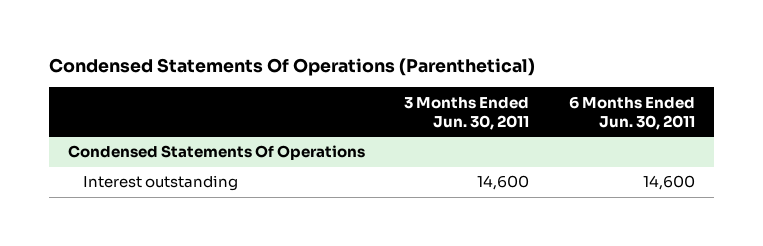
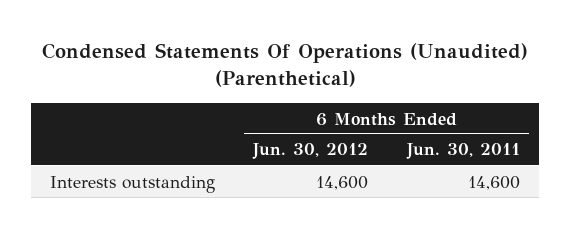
- Condensed Statements Of Operations (Parenthetical)
+ Condensed Statements Of Operations (Unaudited) (Parenthetical)
- | 3 Months Ended Jun. 30, 2011 | 6 Months Ended Jun. 30, 2011
+ | 6 Months Ended Jun. 30, 2012 | 6 Months Ended Jun. 30, 2011
- Condensed Statements Of Operations
- Interest outstanding | 14,600 | 14,600
+ Interests outstanding | 14,600 | 14,600

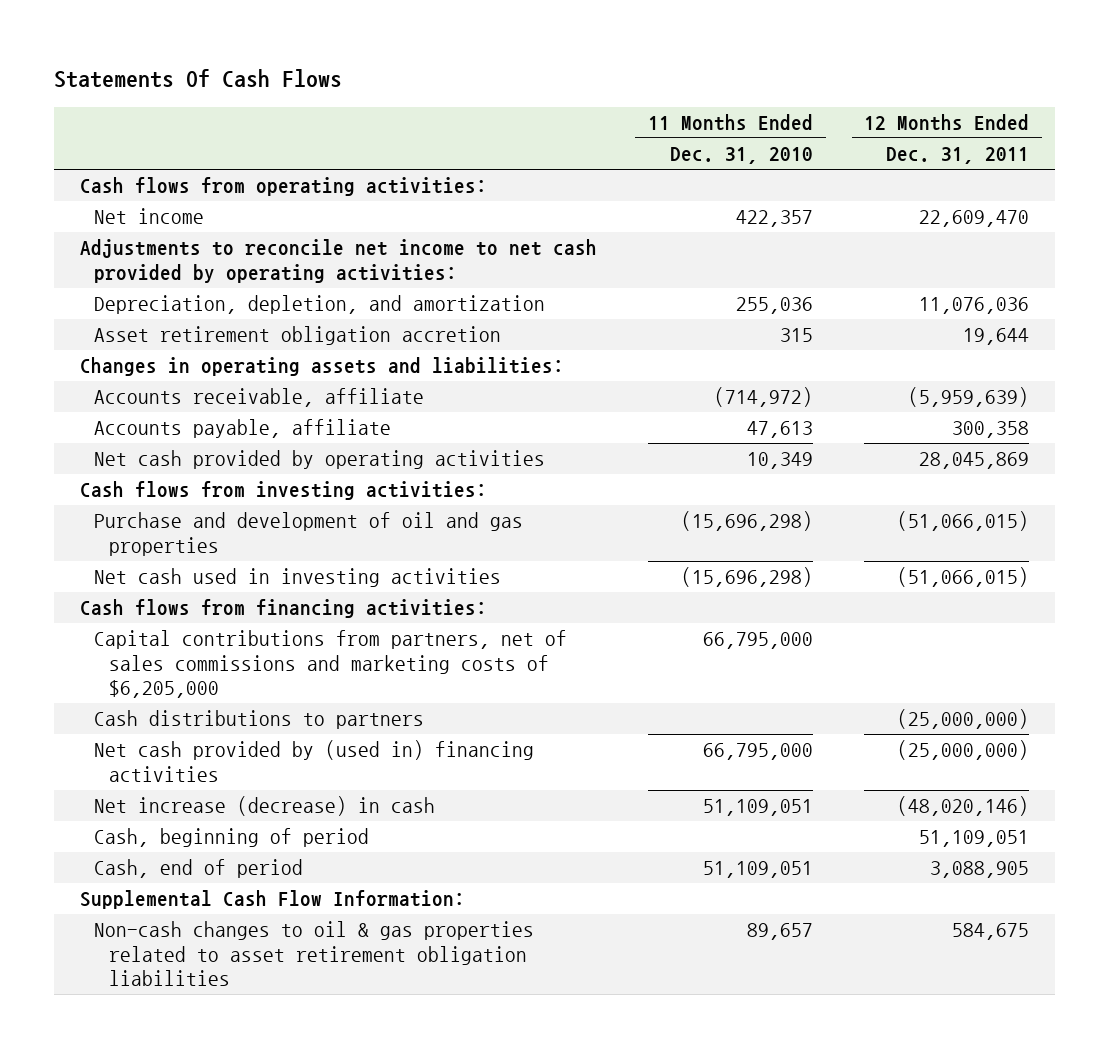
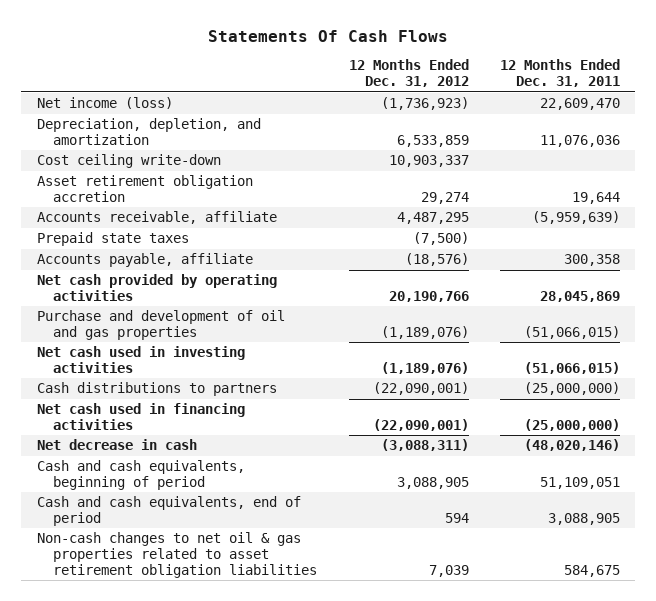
- | 11 Months Ended Dec. 31, 2010 | 12 Months Ended Dec. 31, 2011
+ | 12 Months Ended Dec. 31, 2012 | 12 Months Ended Dec. 31, 2011
- Cash flows from operating activities:
- Net income | 422,357 | 22,609,470
- Adjustments to reconcile net income to net cash provided by operating activities:
+ Net income (loss) | (1,736,923) | 22,609,470
+ Cost ceiling write-down | 10,903,337 |
- Changes in operating assets and liabilities:
+ Prepaid state taxes | (7,500) |
- Cash flows from investing activities:
- Cash flows from financing activities:
- Capital contributions from partners, net of sales commissions and marketing costs of $6,205,000 | 66,795,000 |
- Net cash provided by (used in) financing activities | 66,795,000 | (25,000,000)
- Net increase (decrease) in cash | 51,109,051 | (48,020,146)
- Cash, beginning of period | | 51,109,051
- Cash, end of period | 51,109,051 | 3,088,905
- Supplemental Cash Flow Information:
- Non-cash changes to oil & gas properties related to asset retirement obligation liabilities | 89,657 | 584,675
+ Net cash used in financing activities | (22,090,001) | (25,000,000)
+ Net decrease in cash | (3,088,311) | (48,020,146)
+ Cash and cash equivalents, beginning of period | 3,088,905 | 51,109,051
+ Cash and cash equivalents, end of period | 594 | 3,088,905
+ Non-cash changes to net oil & gas properties related to asset retirement obligation liabilities | 7,039 | 584,675

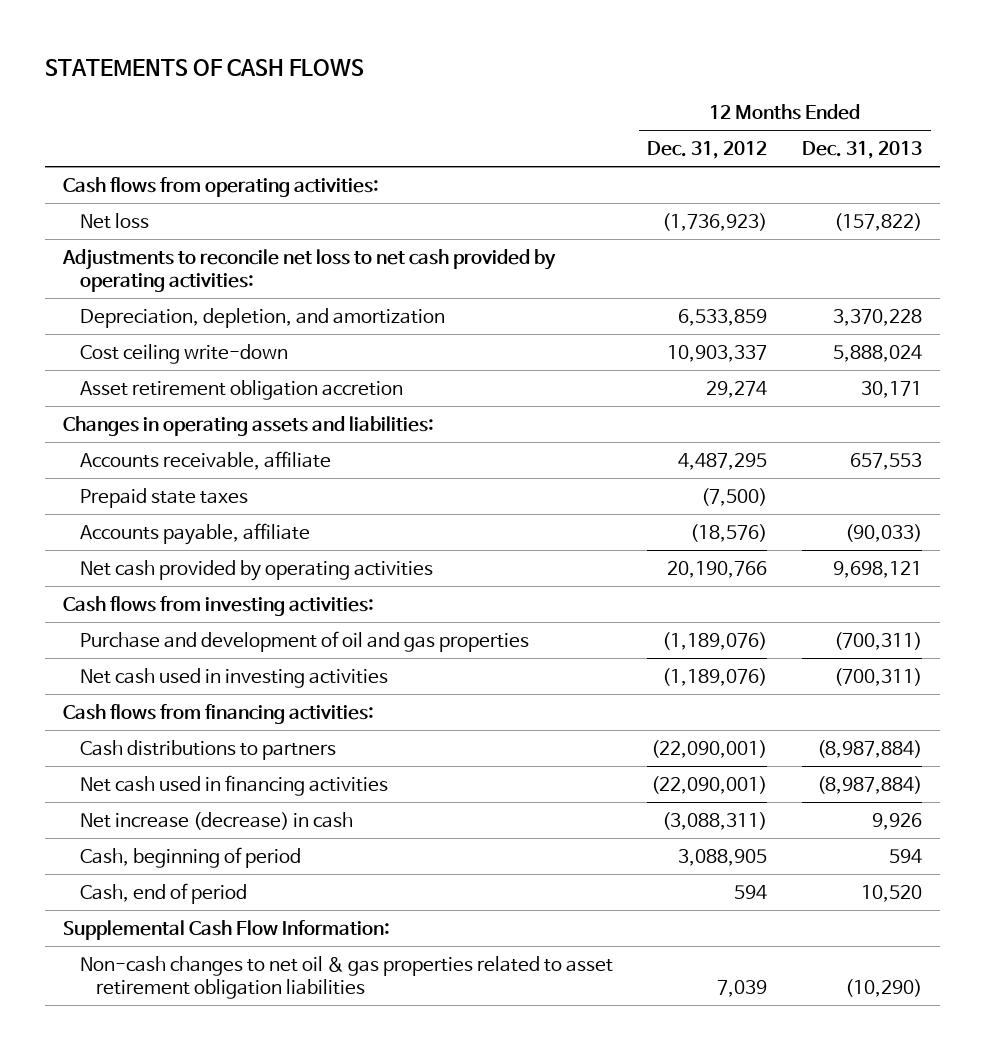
- Statements Of Cash Flows
+ STATEMENTS OF CASH FLOWS
- | 12 Months Ended Dec. 31, 2012 | 12 Months Ended Dec. 31, 2011
+ | 12 Months Ended Dec. 31, 2012 | 12 Months Ended Dec. 31, 2013
- Net income (loss) | (1,736,923) | 22,609,470
+ Cash flows from operating activities:
+ Net loss | (1,736,923) | (157,822)
+ Adjustments to reconcile net loss to net cash provided by operating activities:
+ Changes in operating assets and liabilities:
+ Cash flows from investing activities:
+ Cash flows from financing activities:
- Net decrease in cash | (3,088,311) | (48,020,146)
- Cash and cash equivalents, beginning of period | 3,088,905 | 51,109,051
- Cash and cash equivalents, end of period | 594 | 3,088,905
+ Net increase (decrease) in cash | (3,088,311) | 9,926
+ Cash, beginning of period | 3,088,905 | 594
+ Cash, end of period | 594 | 10,520
+ Supplemental Cash Flow Information:

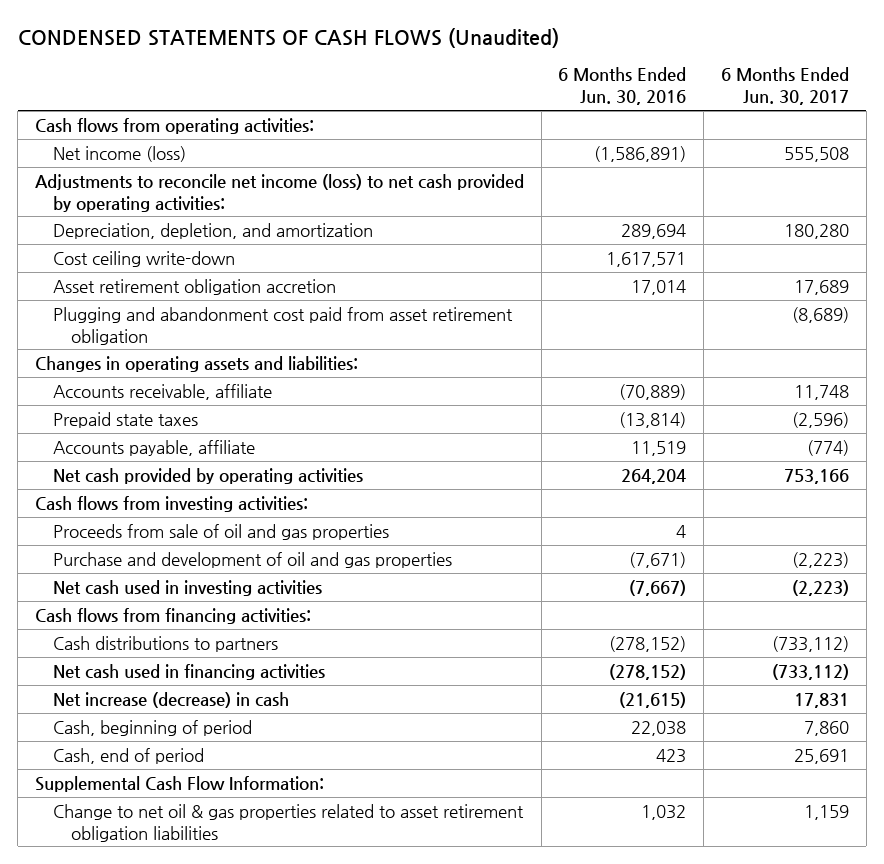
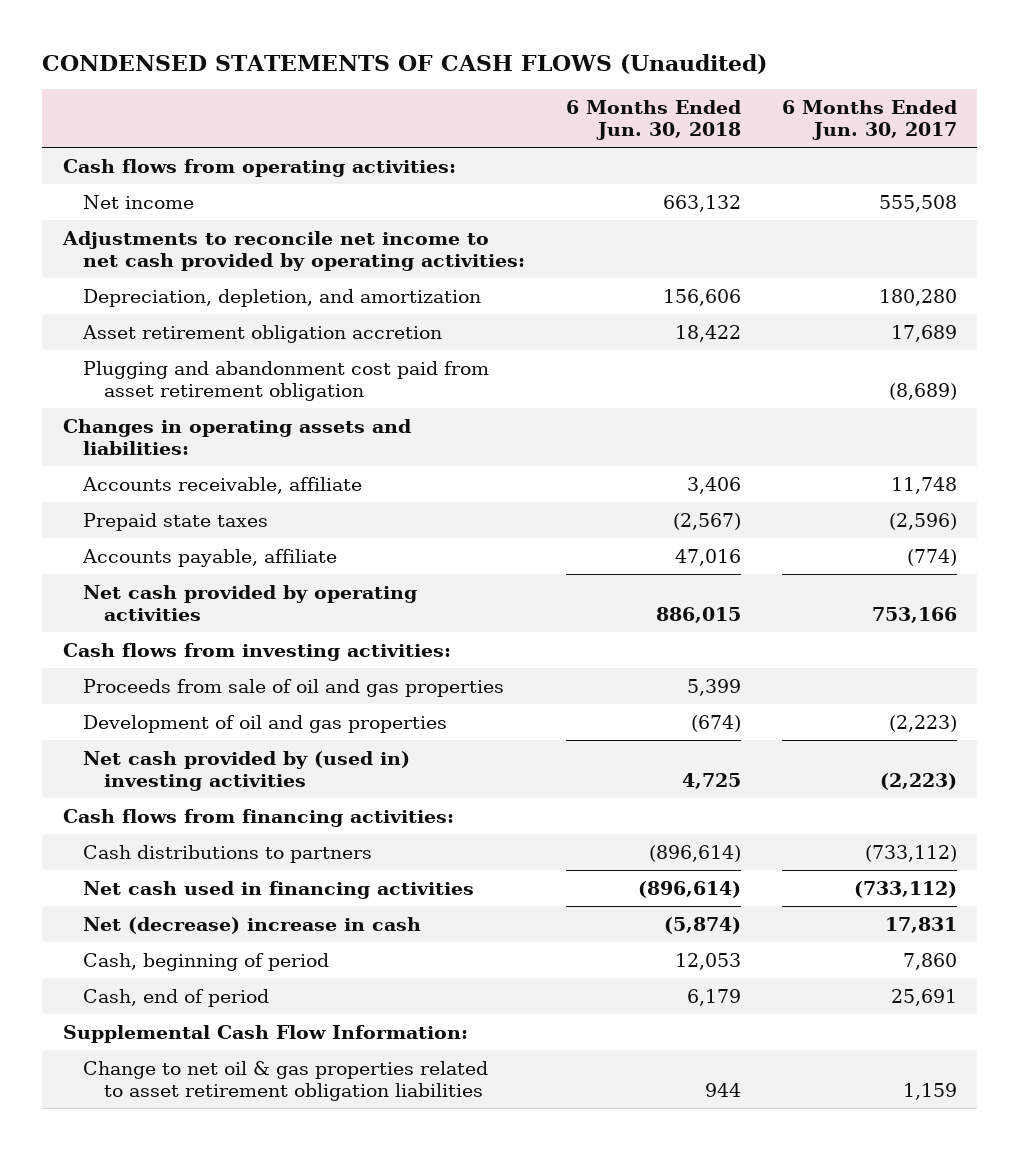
- | 6 Months Ended Jun. 30, 2016 | 6 Months Ended Jun. 30, 2017
+ | 6 Months Ended Jun. 30, 2018 | 6 Months Ended Jun. 30, 2017
- Net income (loss) | (1,586,891) | 555,508
- Adjustments to reconcile net income (loss) to net cash provided by operating activities:
+ Net income | 663,132 | 555,508
+ Adjustments to reconcile net income to net cash provided by operating activities:
- Cost ceiling write-down | 1,617,571 |
- Purchase and development of oil and gas properties | (7,671) | (2,223)
- Net cash used in investing activities | (7,667) | (2,223)
+ Development of oil and gas properties | (674) | (2,223)
+ Net cash provided by (used in) investing activities | 4,725 | (2,223)
- Net increase (decrease) in cash | (21,615) | 17,831
+ Net (decrease) increase in cash | (5,874) | 17,831

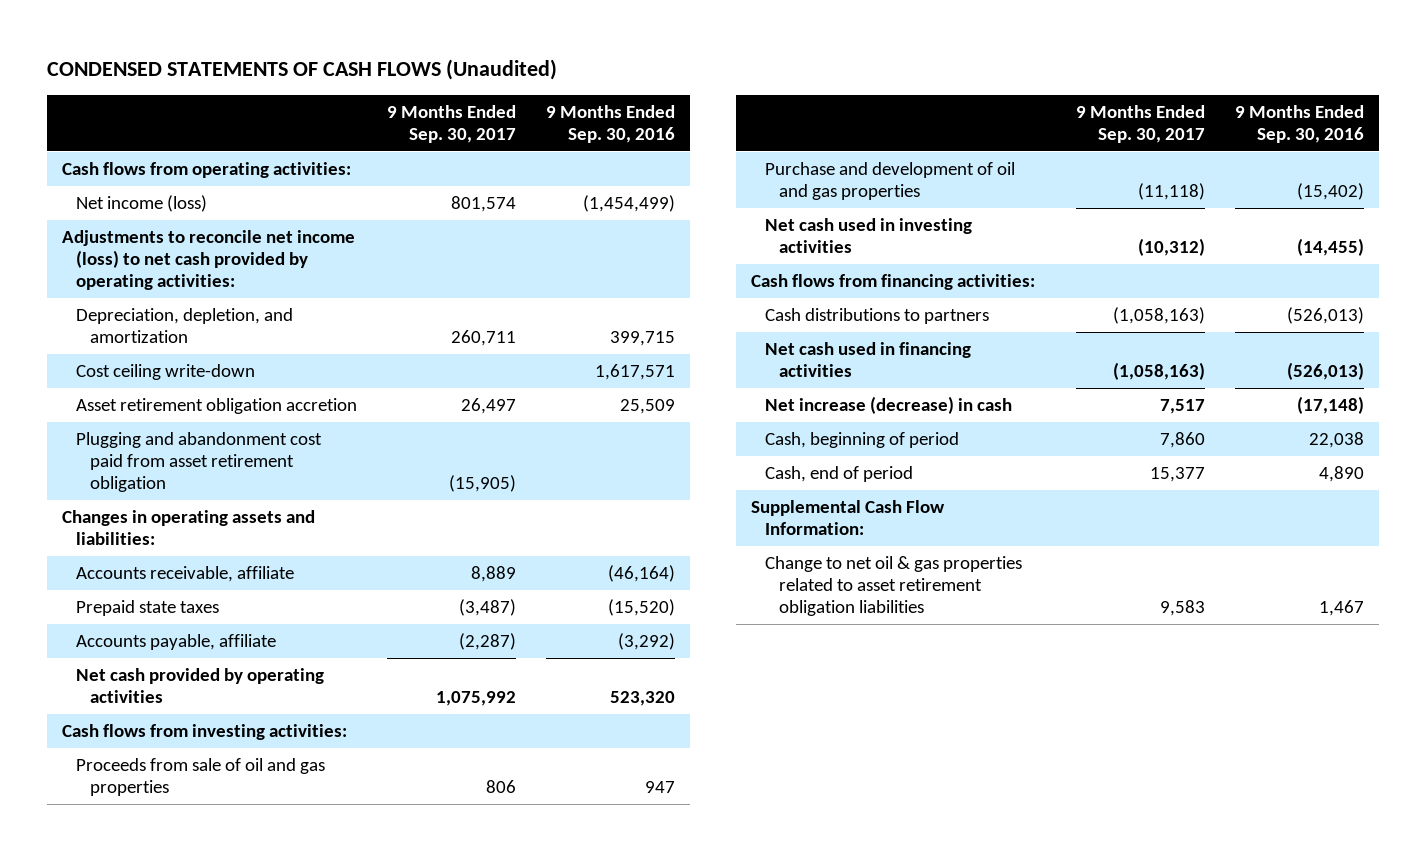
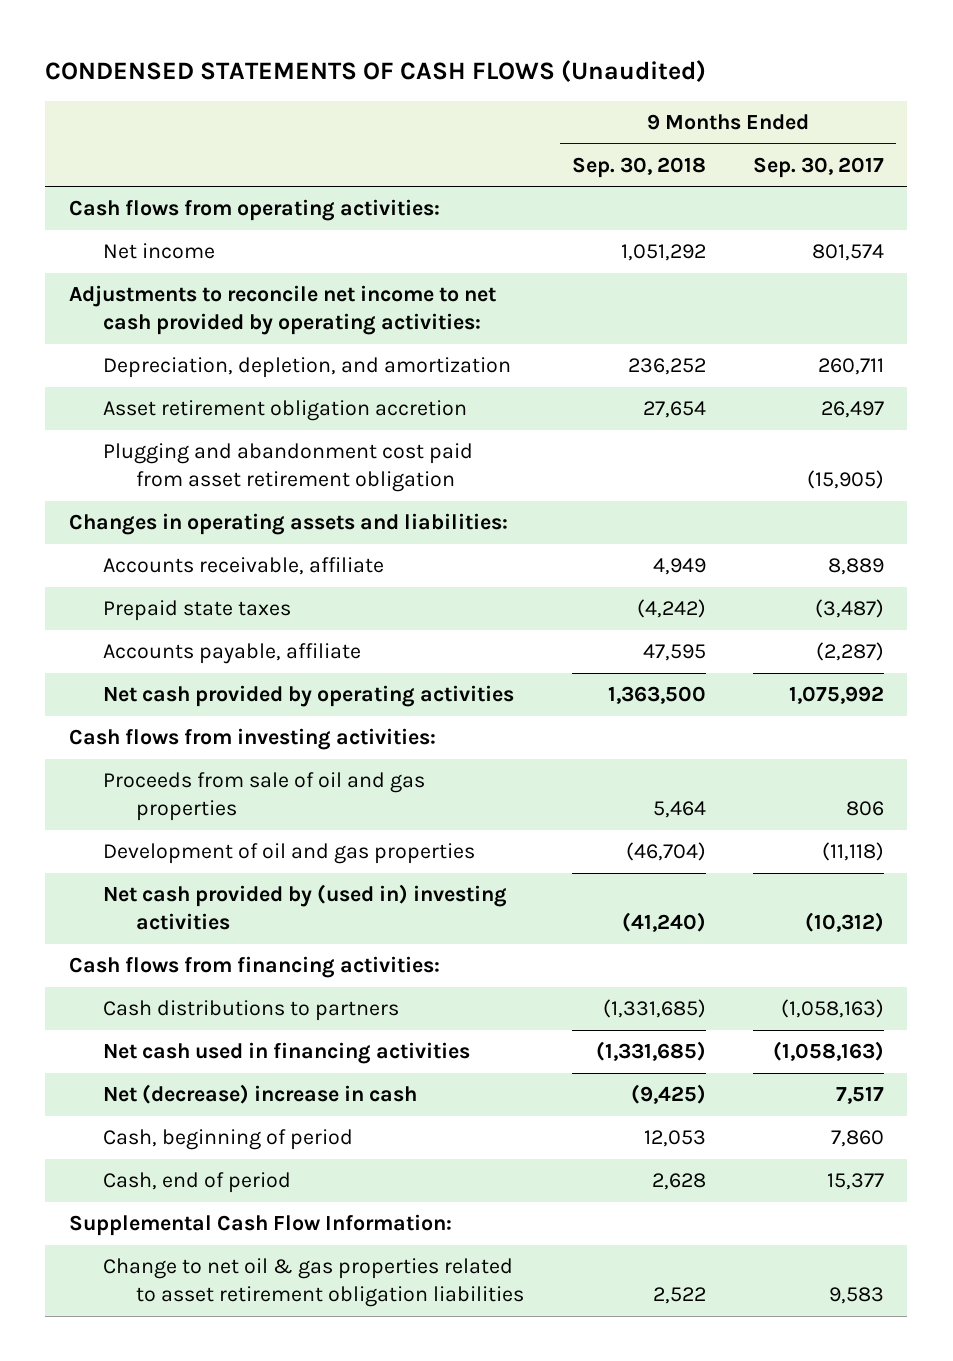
- | 9 Months Ended Sep. 30, 2017 | 9 Months Ended Sep. 30, 2016
+ | 9 Months Ended Sep. 30, 2018 | 9 Months Ended Sep. 30, 2017
- Net income (loss) | 801,574 | (1,454,499)
- Adjustments to reconcile net income (loss) to net cash provided by operating activities:
+ Net income | 1,051,292 | 801,574
+ Adjustments to reconcile net income to net cash provided by operating activities:
- Cost ceiling write-down | | 1,617,571
- Purchase and development of oil and gas properties | (11,118) | (15,402)
- Net cash used in investing activities | (10,312) | (14,455)
+ Development of oil and gas properties | (46,704) | (11,118)
+ Net cash provided by (used in) investing activities | (41,240) | (10,312)
- Net increase (decrease) in cash | 7,517 | (17,148)
+ Net (decrease) increase in cash | (9,425) | 7,517

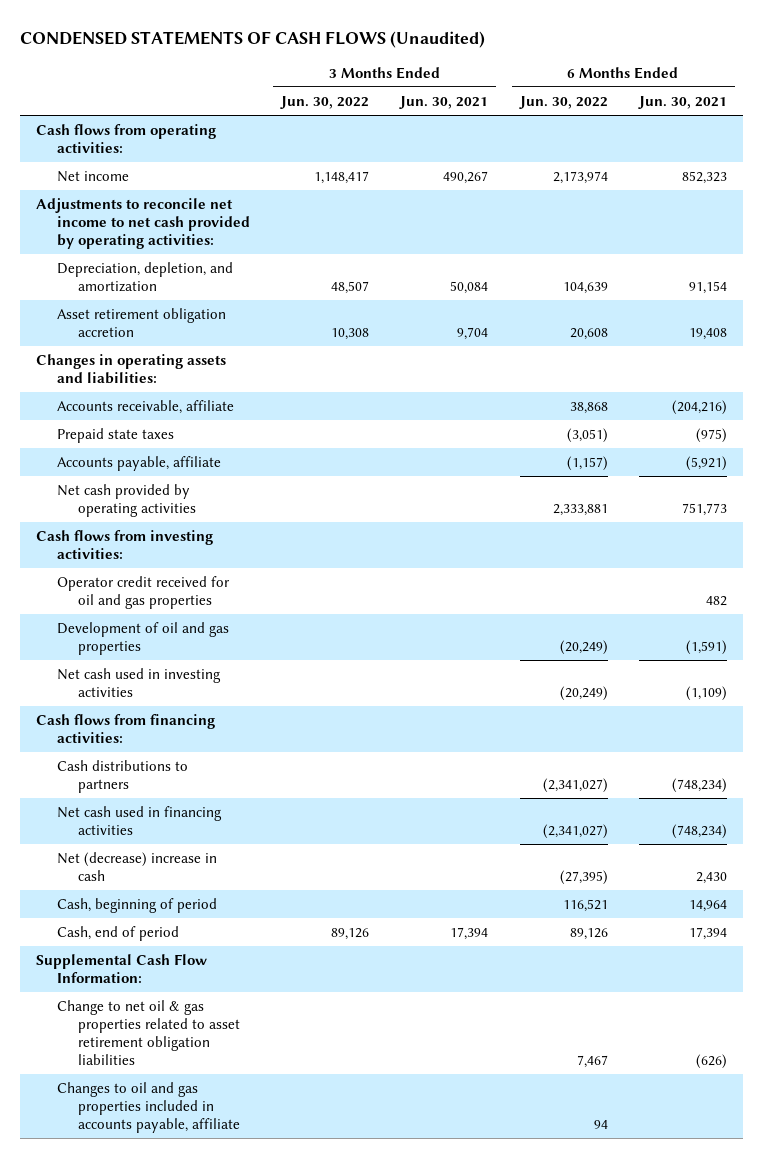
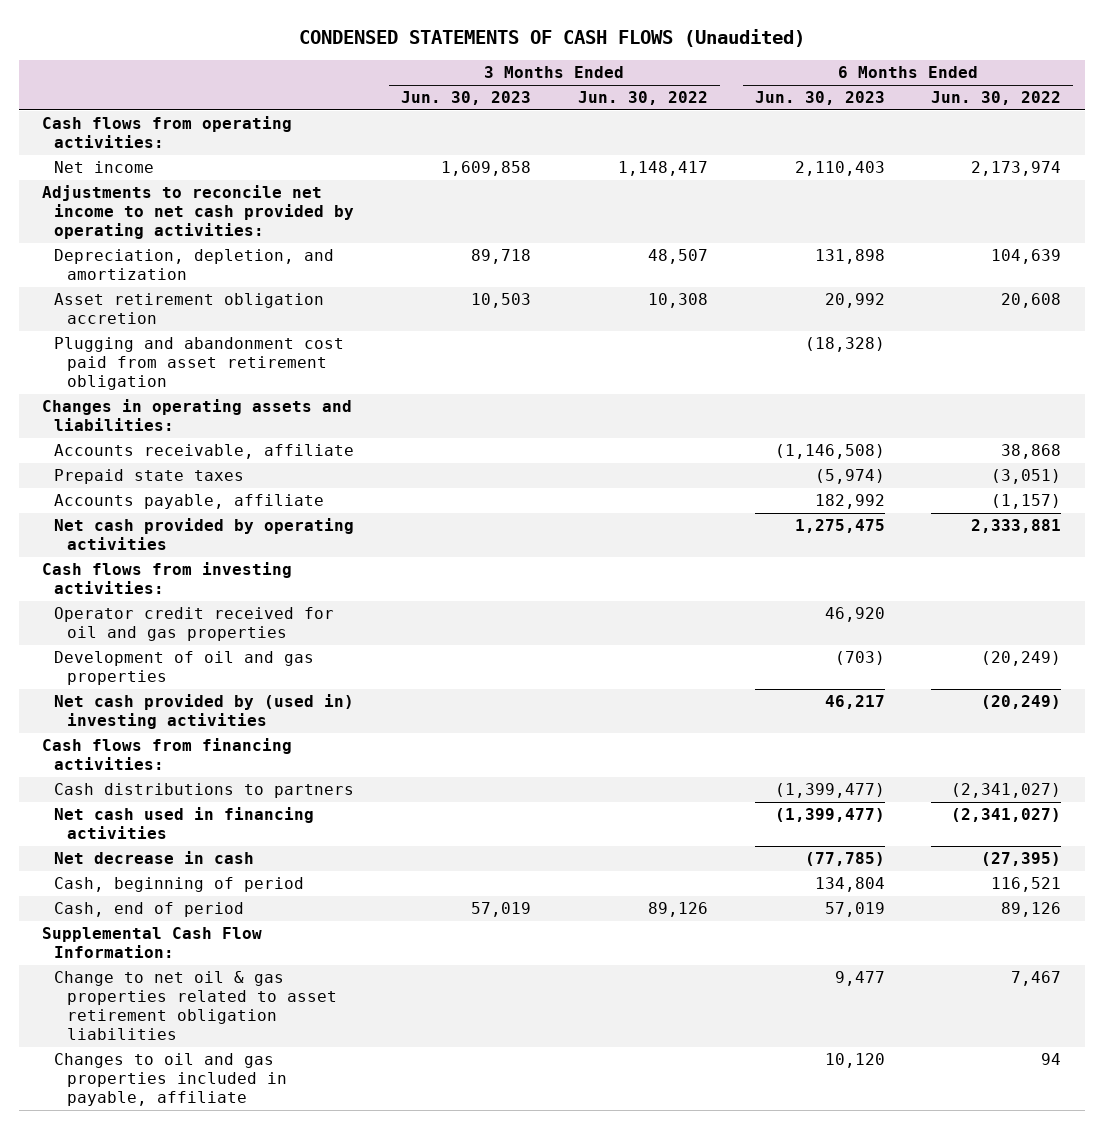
- | 3 Months Ended Jun. 30, 2022 | 3 Months Ended Jun. 30, 2021 | 6 Months Ended Jun. 30, 2022 | 6 Months Ended Jun. 30, 2021
+ | 3 Months Ended Jun. 30, 2023 | 3 Months Ended Jun. 30, 2022 | 6 Months Ended Jun. 30, 2023 | 6 Months Ended Jun. 30, 2022
+ Plugging and abandonment cost paid from asset retirement obligation | | | (18,328) |
- Net cash used in investing activities | | | (20,249) | (1,109)
+ Net cash provided by (used in) investing activities | | | 46,217 | (20,249)
- Net (decrease) increase in cash | | | (27,395) | 2,430
+ Net decrease in cash | | | (77,785) | (27,395)
- Changes to oil and gas properties included in accounts payable, affiliate | | | 94 |
+ Changes to oil and gas properties included in payable, affiliate | | | 10,120 | 94

